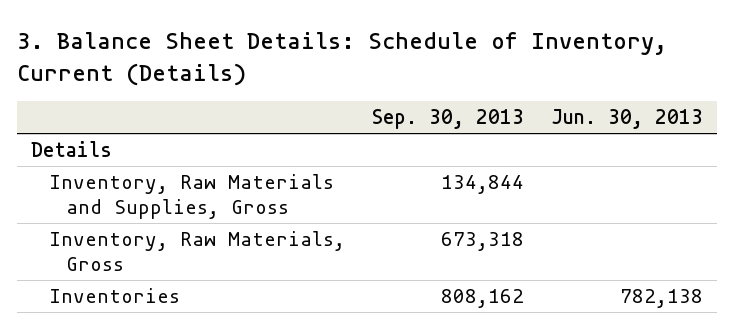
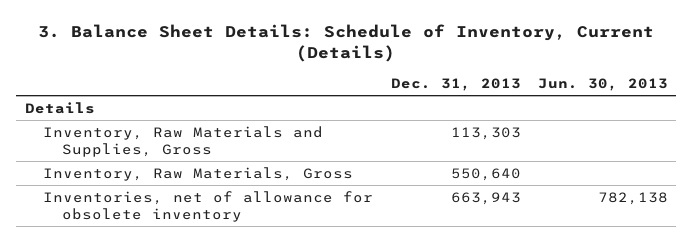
- | Sep. 30, 2013 | Jun. 30, 2013
+ | Dec. 31, 2013 | Jun. 30, 2013
- Inventories | 808,162 | 782,138
+ Inventories, net of allowance for obsolete inventory | 663,943 | 782,138

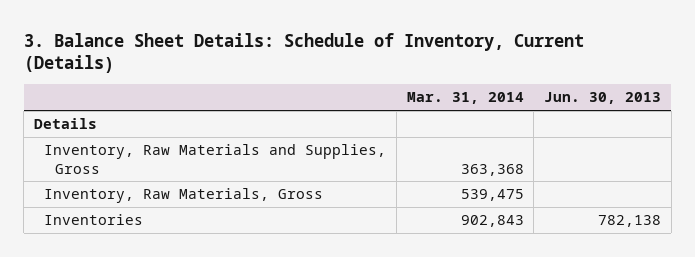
- | Dec. 31, 2013 | Jun. 30, 2013
+ | Mar. 31, 2014 | Jun. 30, 2013
- Inventories, net of allowance for obsolete inventory | 663,943 | 782,138
+ Inventories | 902,843 | 782,138

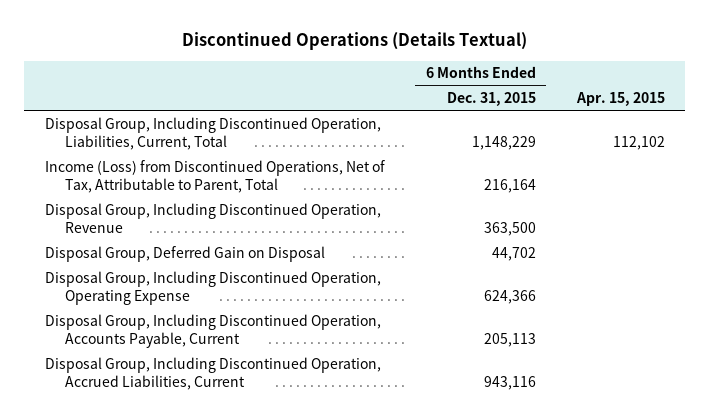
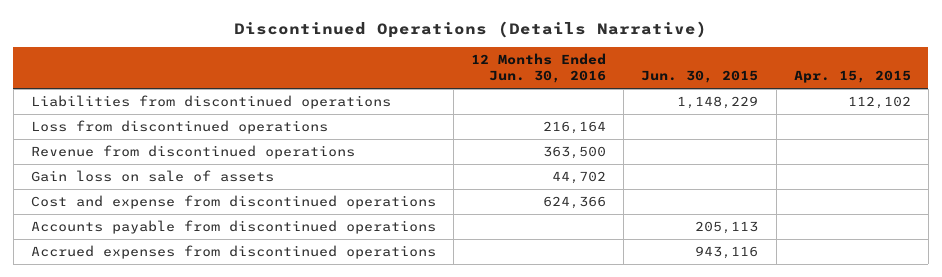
- Discontinued Operations (Details Textual)
+ Discontinued Operations (Details Narrative)
- | 6 Months Ended Dec. 31, 2015 | Apr. 15, 2015
+ | 12 Months Ended Jun. 30, 2016 | Jun. 30, 2015 | Apr. 15, 2015
- Disposal Group, Including Discontinued Operation, Liabilities, Current, Total | 1,148,229 | 112,102
- Income (Loss) from Discontinued Operations, Net of Tax, Attributable to Parent, Total | 216,164 |
- Disposal Group, Including Discontinued Operation, Revenue | 363,500 |
- Disposal Group, Deferred Gain on Disposal | 44,702 |
- Disposal Group, Including Discontinued Operation, Operating Expense | 624,366 |
- Disposal Group, Including Discontinued Operation, Accounts Payable, Current | 205,113 |
- Disposal Group, Including Discontinued Operation, Accrued Liabilities, Current | 943,116 |
+ Liabilities from discontinued operations | | 1,148,229 | 112,102
+ Loss from discontinued operations | 216,164 | |
+ Revenue from discontinued operations | 363,500 | |
+ Gain loss on sale of assets | 44,702 | |
+ Cost and expense from discontinued operations | 624,366 | |
+ Accounts payable from discontinued operations | | 205,113 |
+ Accrued expenses from discontinued operations | | 943,116 |

